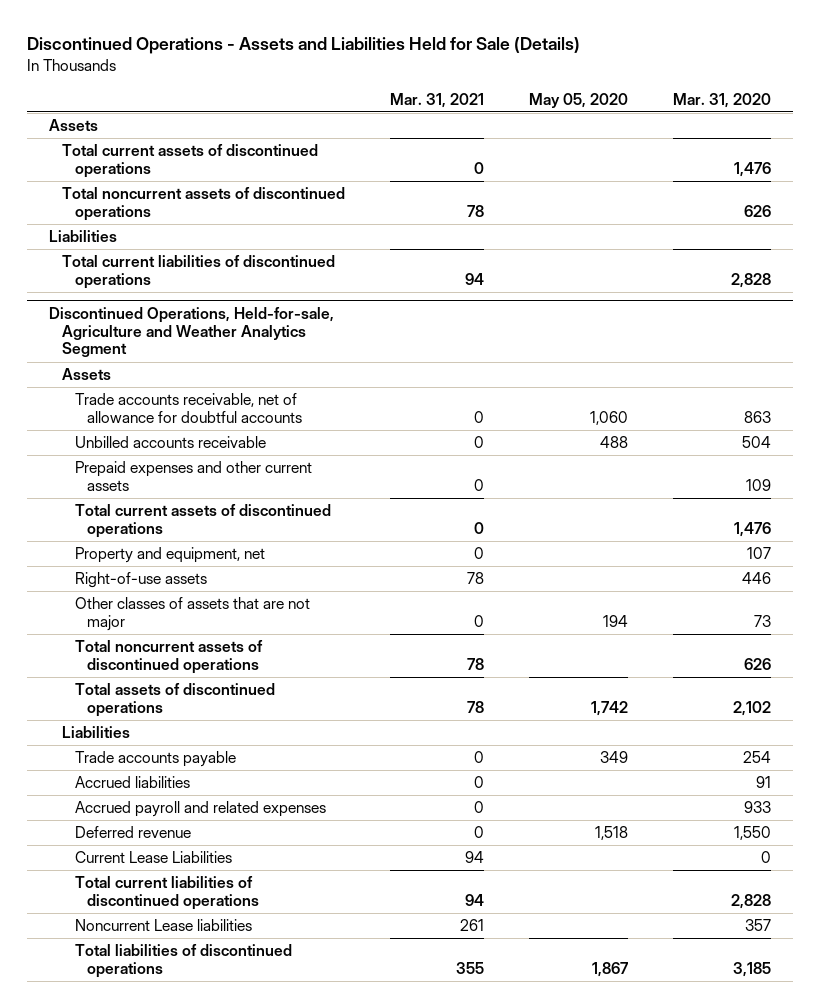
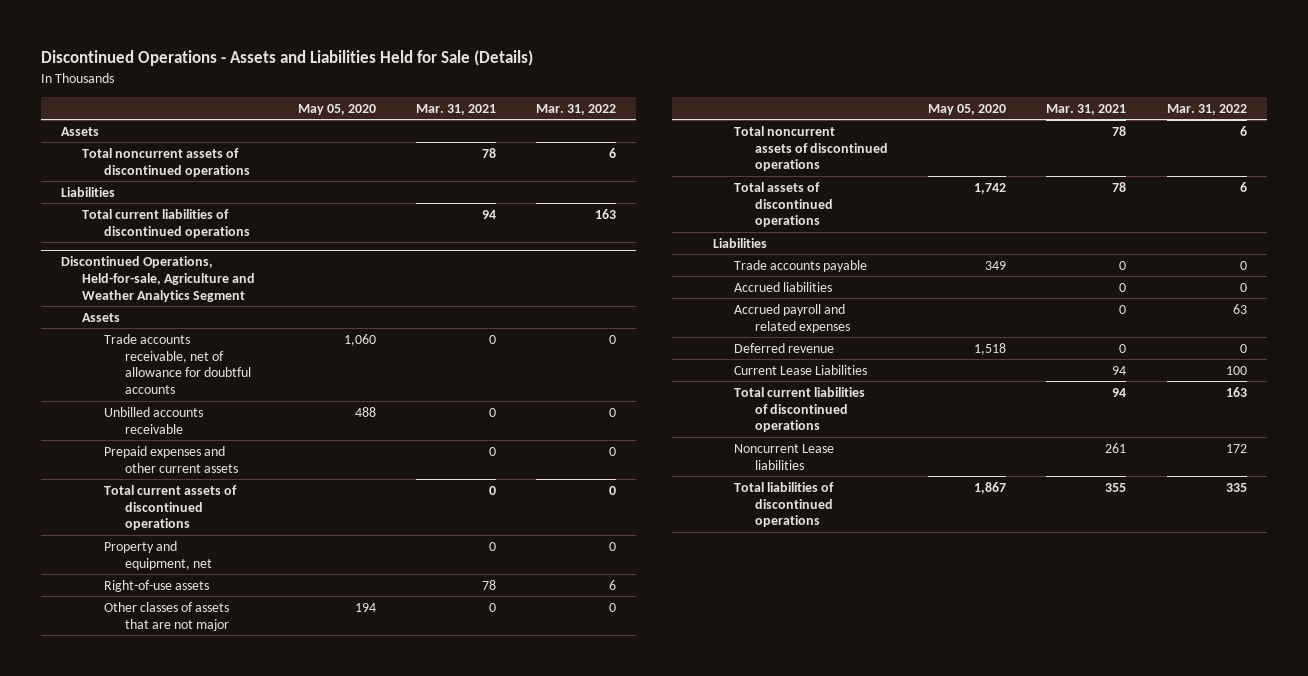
- | Mar. 31, 2021 | May 05, 2020 | Mar. 31, 2020
+ | May 05, 2020 | Mar. 31, 2021 | Mar. 31, 2022
- Total current assets of discontinued operations | 0 | | 1,476

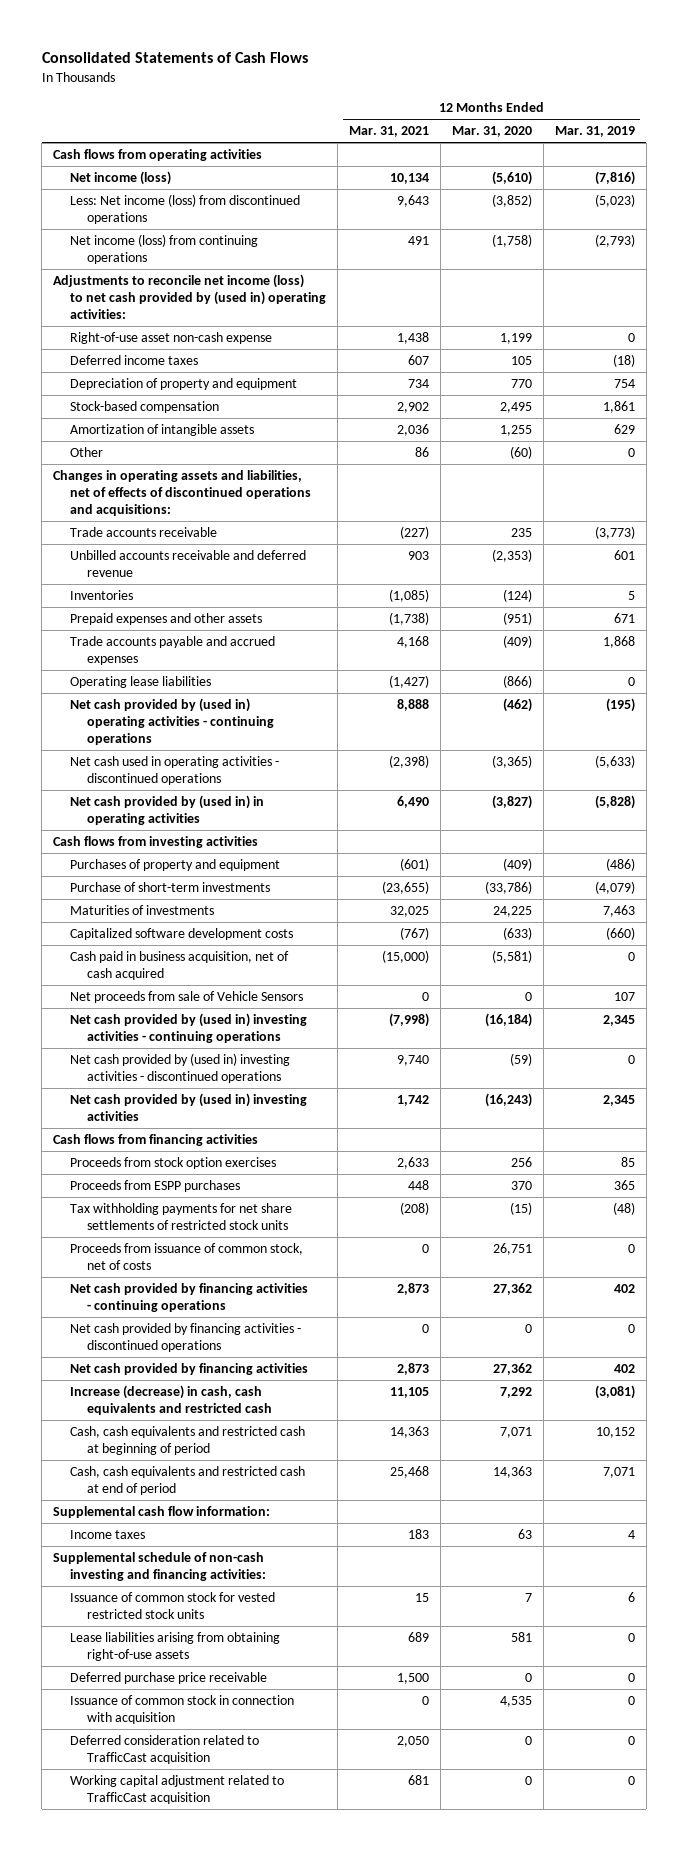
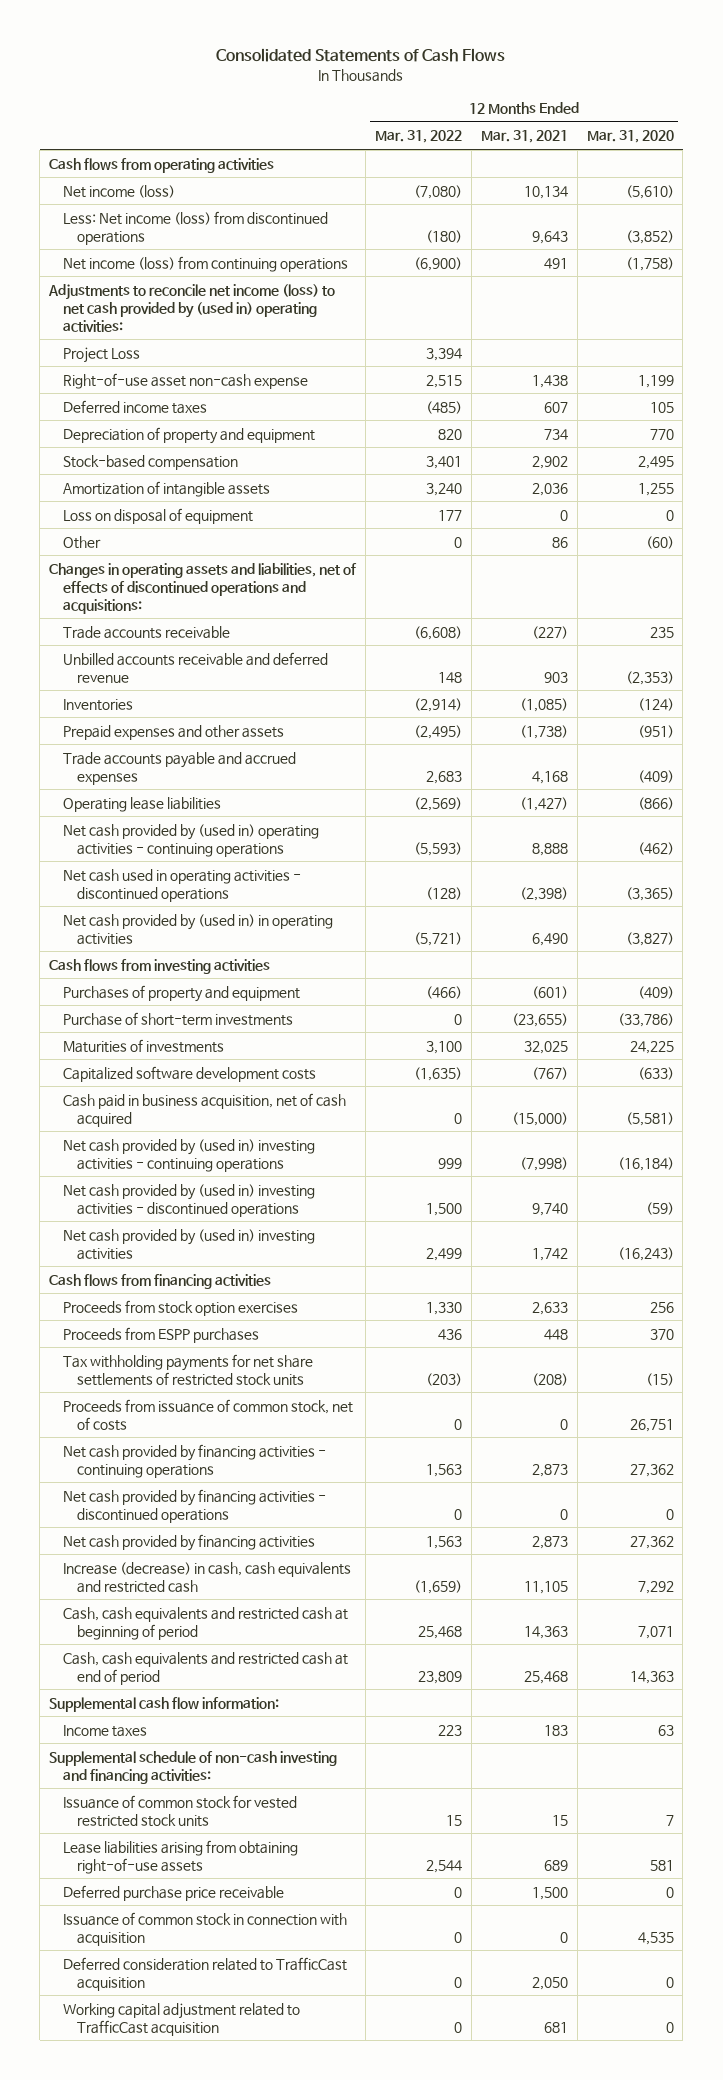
- | 12 Months Ended Mar. 31, 2021 | 12 Months Ended Mar. 31, 2020 | 12 Months Ended Mar. 31, 2019
+ | 12 Months Ended Mar. 31, 2022 | 12 Months Ended Mar. 31, 2021 | 12 Months Ended Mar. 31, 2020
+ Project Loss | 3,394 | |
+ Loss on disposal of equipment | 177 | 0 | 0
- Net proceeds from sale of Vehicle Sensors | 0 | 0 | 107

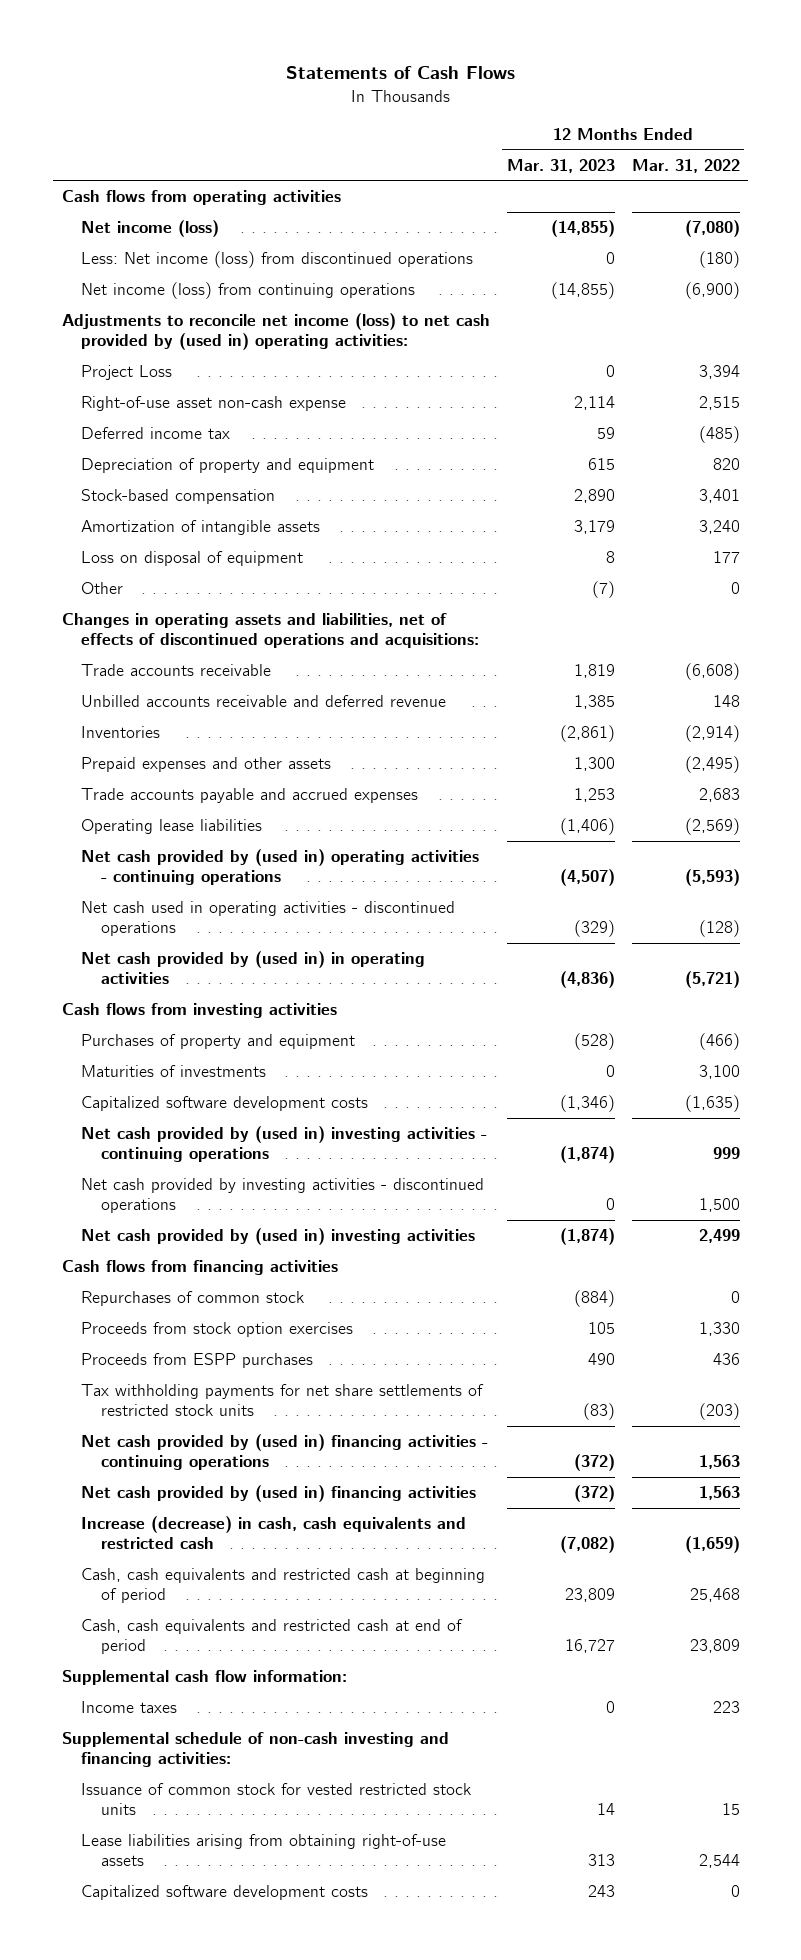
- Consolidated Statements of Cash Flows
+ Statements of Cash Flows
- | 12 Months Ended Mar. 31, 2022 | 12 Months Ended Mar. 31, 2021 | 12 Months Ended Mar. 31, 2020
+ | 12 Months Ended Mar. 31, 2023 | 12 Months Ended Mar. 31, 2022
- Deferred income taxes | (485) | 607 | 105
+ Deferred income tax | 59 | (485)
- Purchase of short-term investments | 0 | (23,655) | (33,786)
- Cash paid in business acquisition, net of cash acquired | 0 | (15,000) | (5,581)
- Net cash provided by (used in) investing activities - discontinued operations | 1,500 | 9,740 | (59)
+ Net cash provided by investing activities - discontinued operations | 0 | 1,500
+ Repurchases of common stock | (884) | 0
- Proceeds from issuance of common stock, net of costs | 0 | 0 | 26,751
- Net cash provided by financing activities - continuing operations | 1,563 | 2,873 | 27,362
- Net cash provided by financing activities - discontinued operations | 0 | 0 | 0
- Net cash provided by financing activities | 1,563 | 2,873 | 27,362
+ Net cash provided by (used in) financing activities - continuing operations | (372) | 1,563
+ Net cash provided by (used in) financing activities | (372) | 1,563
- Deferred purchase price receivable | 0 | 1,500 | 0
- Issuance of common stock in connection with acquisition | 0 | 0 | 4,535
- Deferred consideration related to TrafficCast acquisition | 0 | 2,050 | 0
- Working capital adjustment related to TrafficCast acquisition | 0 | 681 | 0
+ Capitalized software development costs | 243 | 0

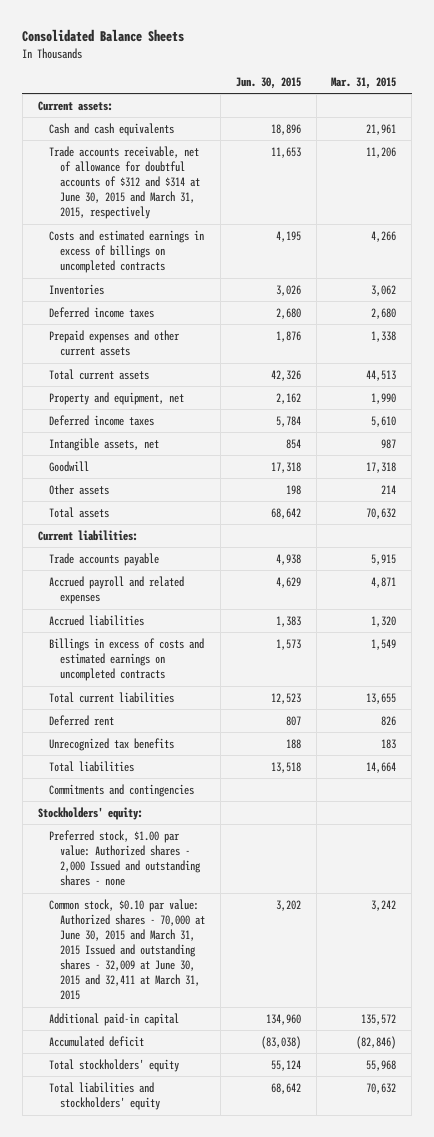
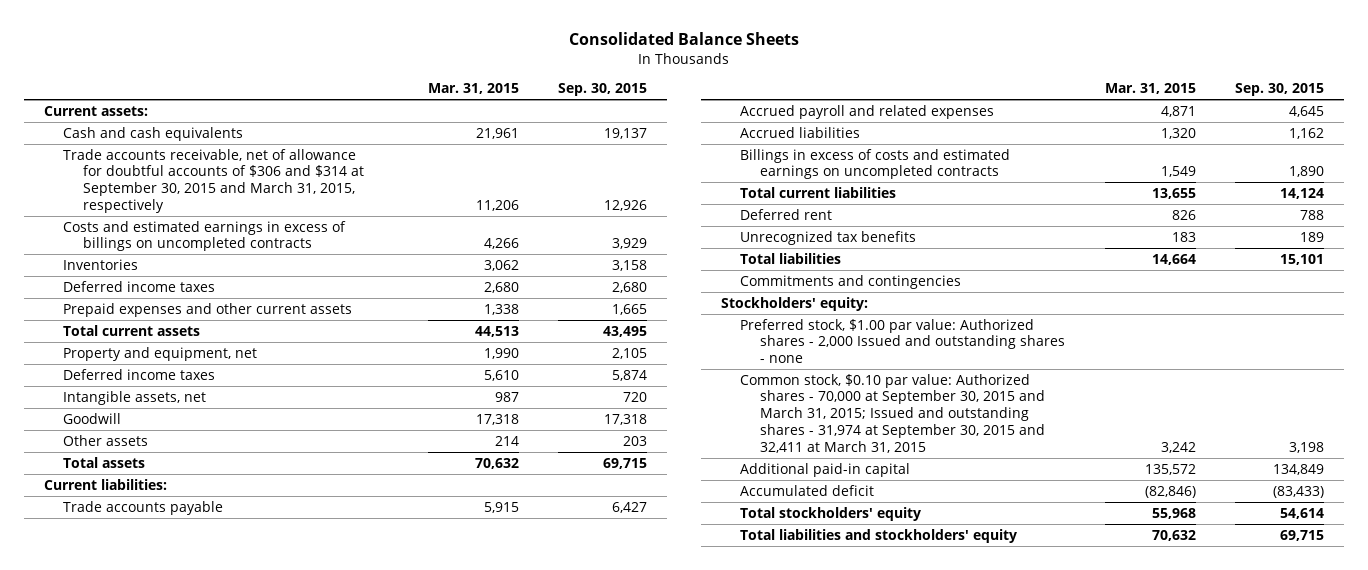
- | Jun. 30, 2015 | Mar. 31, 2015
+ | Mar. 31, 2015 | Sep. 30, 2015
- Trade accounts receivable, net of allowance for doubtful accounts of $312 and $314 at June 30, 2015 and March 31, 2015, respectively | 11,653 | 11,206
+ Trade accounts receivable, net of allowance for doubtful accounts of $306 and $314 at September 30, 2015 and March 31, 2015, respectively | 11,206 | 12,926
- Common stock, $0.10 par value: Authorized shares - 70,000 at June 30, 2015 and March 31, 2015 Issued and outstanding shares - 32,009 at June 30, 2015 and 32,411 at March 31, 2015 | 3,202 | 3,242
+ Common stock, $0.10 par value: Authorized shares - 70,000 at September 30, 2015 and March 31, 2015; Issued and outstanding shares - 31,974 at September 30, 2015 and 32,411 at March 31, 2015 | 3,242 | 3,198

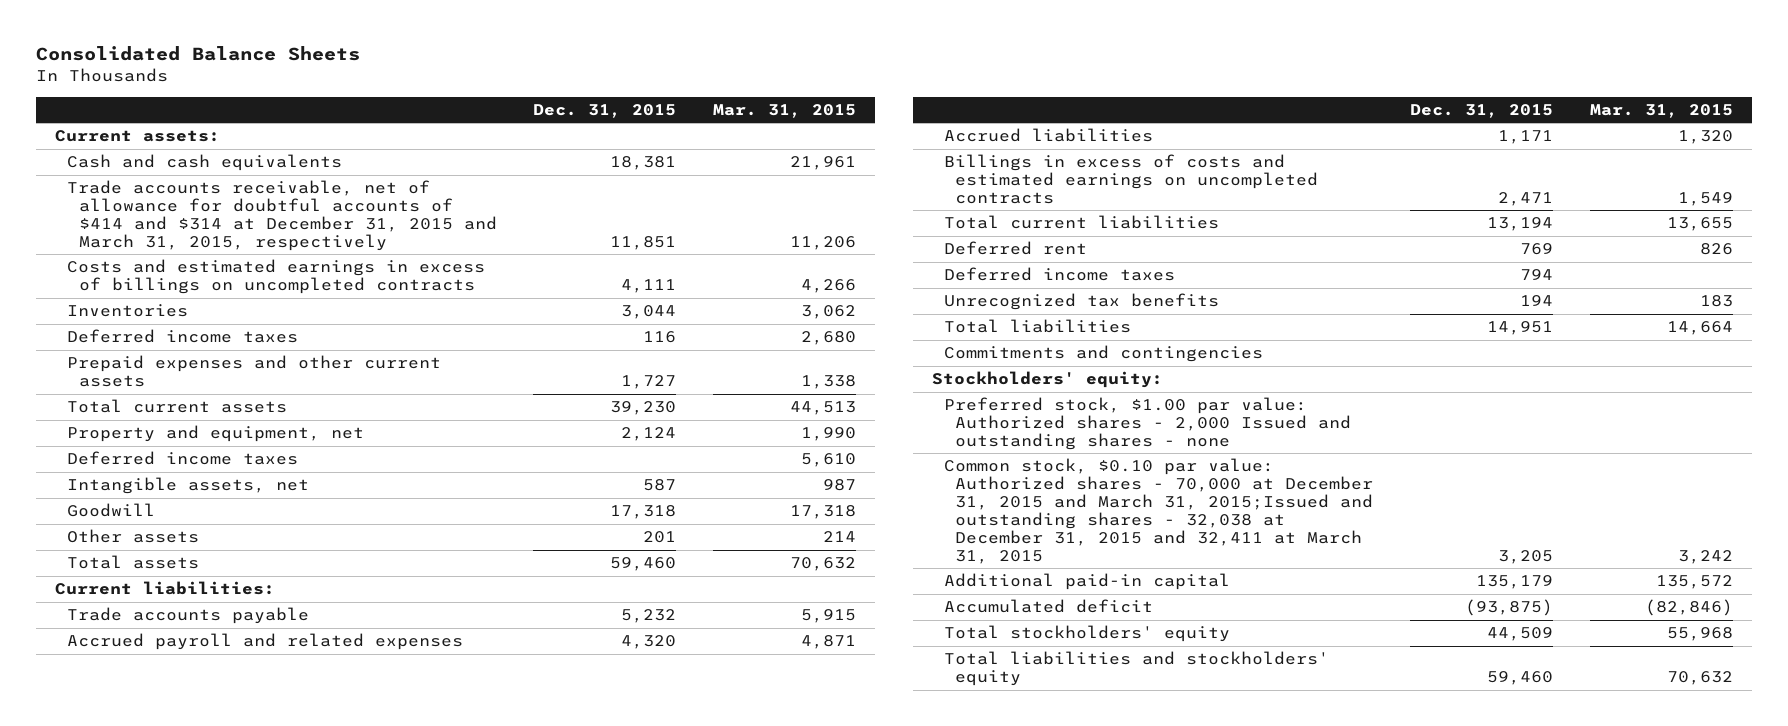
- | Mar. 31, 2015 | Sep. 30, 2015
+ | Dec. 31, 2015 | Mar. 31, 2015
- Trade accounts receivable, net of allowance for doubtful accounts of $306 and $314 at September 30, 2015 and March 31, 2015, respectively | 11,206 | 12,926
+ Trade accounts receivable, net of allowance for doubtful accounts of $414 and $314 at December 31, 2015 and March 31, 2015, respectively | 11,851 | 11,206
+ Deferred income taxes | 794 |
- Common stock, $0.10 par value: Authorized shares - 70,000 at September 30, 2015 and March 31, 2015; Issued and outstanding shares - 31,974 at September 30, 2015 and 32,411 at March 31, 2015 | 3,242 | 3,198
+ Common stock, $0.10 par value: Authorized shares - 70,000 at December 31, 2015 and March 31, 2015;Issued and outstanding shares - 32,038 at December 31, 2015 and 32,411 at March 31, 2015 | 3,205 | 3,242

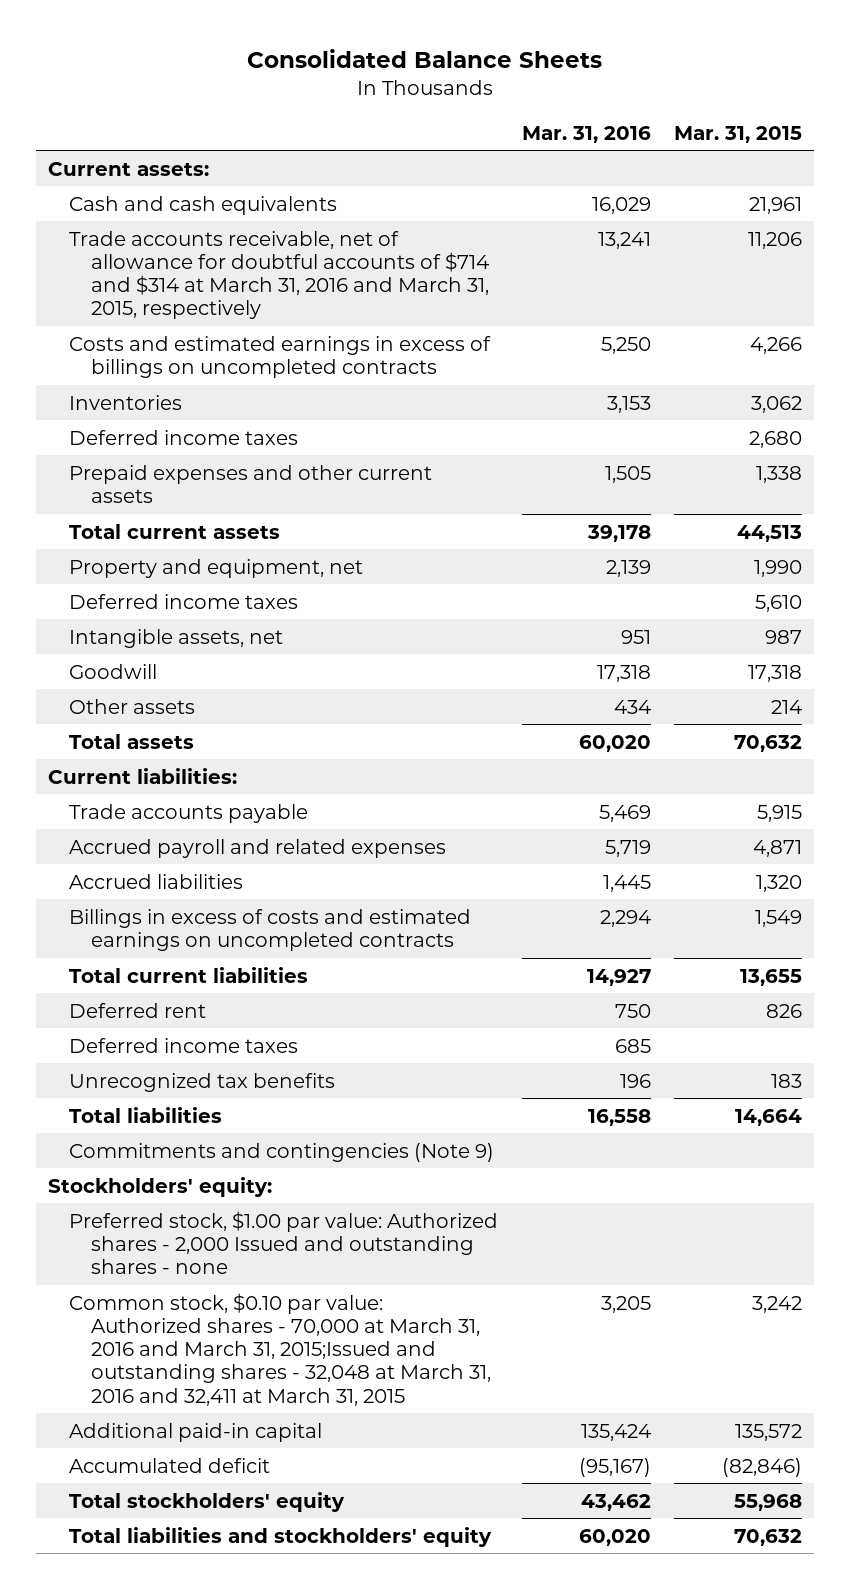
- | Dec. 31, 2015 | Mar. 31, 2015
+ | Mar. 31, 2016 | Mar. 31, 2015
- Trade accounts receivable, net of allowance for doubtful accounts of $414 and $314 at December 31, 2015 and March 31, 2015, respectively | 11,851 | 11,206
+ Trade accounts receivable, net of allowance for doubtful accounts of $714 and $314 at March 31, 2016 and March 31, 2015, respectively | 13,241 | 11,206
- Commitments and contingencies
+ Commitments and contingencies (Note 9)
- Common stock, $0.10 par value: Authorized shares - 70,000 at December 31, 2015 and March 31, 2015;Issued and outstanding shares - 32,038 at December 31, 2015 and 32,411 at March 31, 2015 | 3,205 | 3,242
+ Common stock, $0.10 par value: Authorized shares - 70,000 at March 31, 2016 and March 31, 2015;Issued and outstanding shares - 32,048 at March 31, 2016 and 32,411 at March 31, 2015 | 3,205 | 3,242

